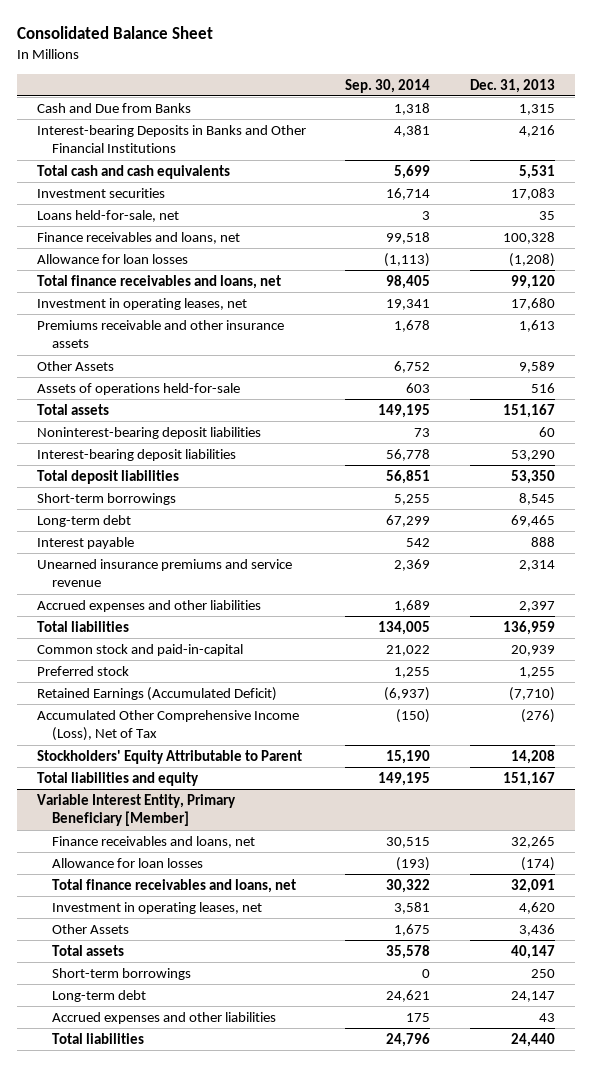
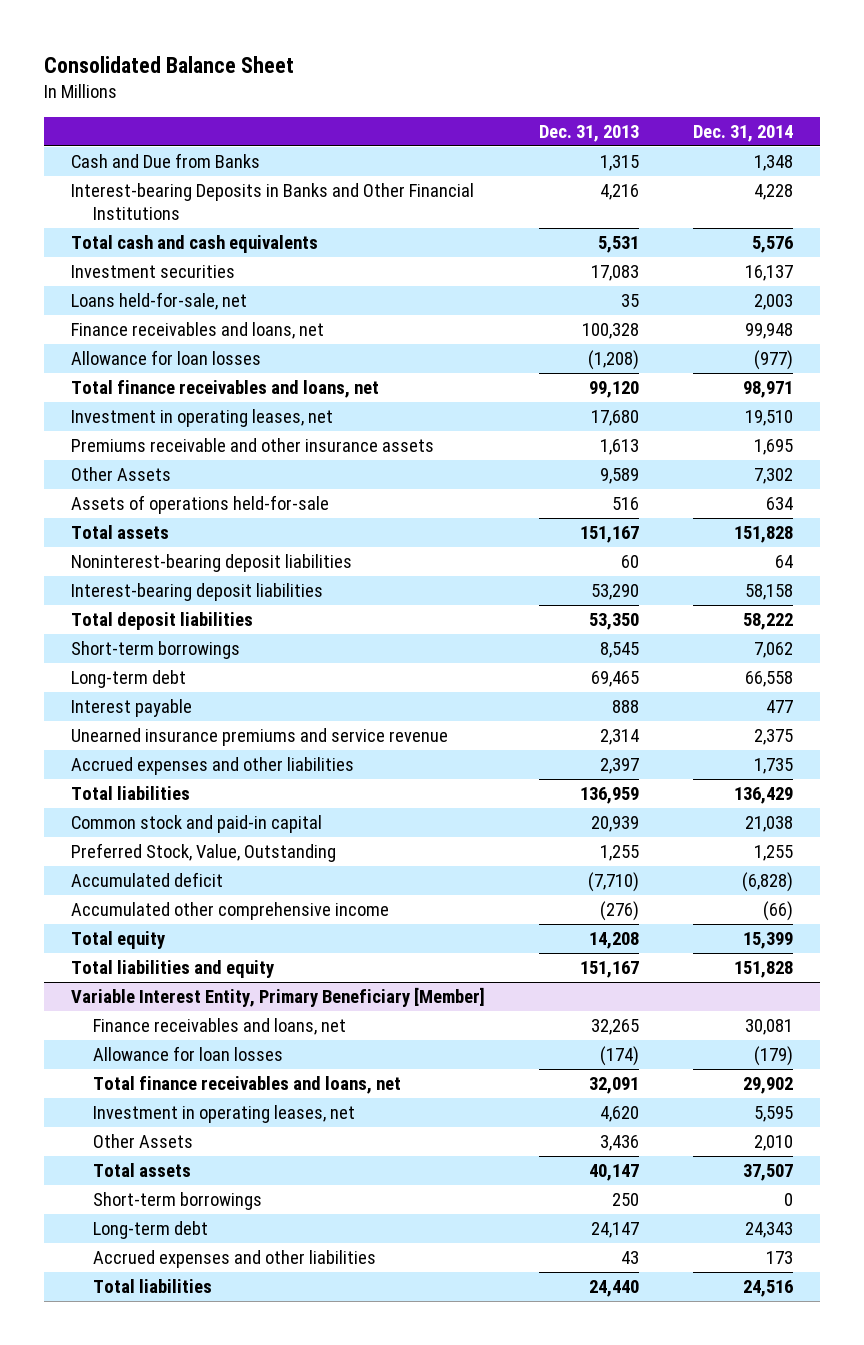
- | Sep. 30, 2014 | Dec. 31, 2013
+ | Dec. 31, 2013 | Dec. 31, 2014
- Common stock and paid-in-capital | 21,022 | 20,939
- Preferred stock | 1,255 | 1,255
- Retained Earnings (Accumulated Deficit) | (6,937) | (7,710)
- Accumulated Other Comprehensive Income (Loss), Net of Tax | (150) | (276)
- Stockholders' Equity Attributable to Parent | 15,190 | 14,208
+ Common stock and paid-in capital | 20,939 | 21,038
+ Preferred Stock, Value, Outstanding | 1,255 | 1,255
+ Accumulated deficit | (7,710) | (6,828)
+ Accumulated other comprehensive income | (276) | (66)
+ Total equity | 14,208 | 15,399

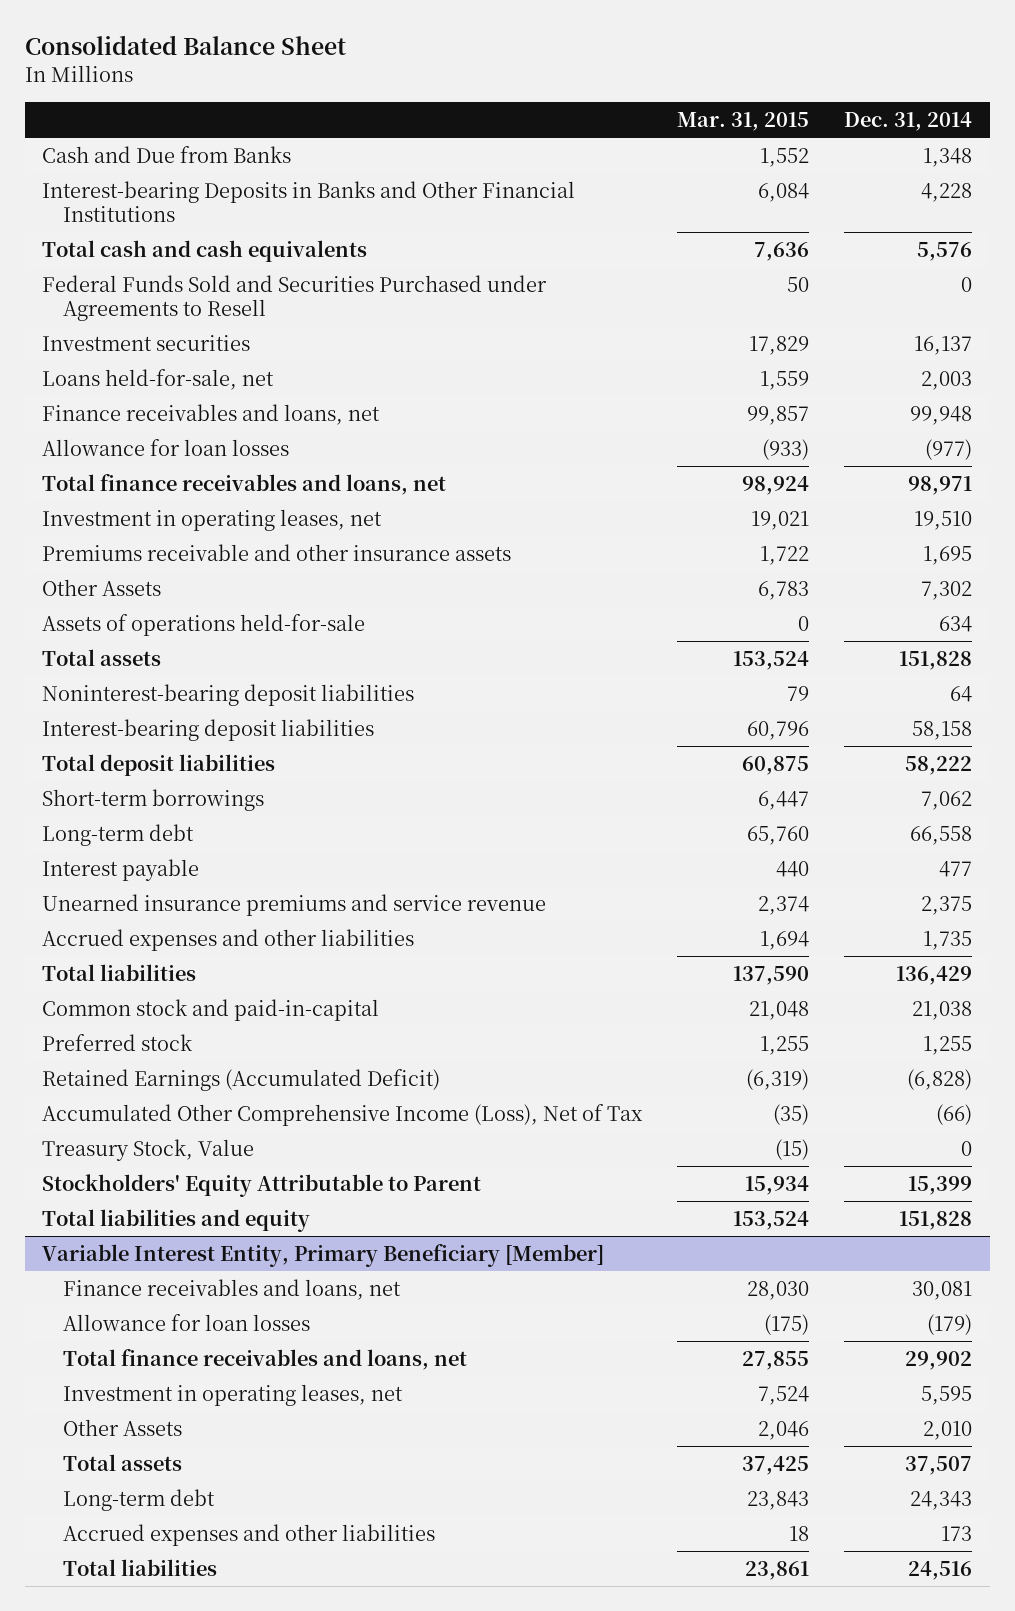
- | Dec. 31, 2013 | Dec. 31, 2014
+ | Mar. 31, 2015 | Dec. 31, 2014
+ Federal Funds Sold and Securities Purchased under Agreements to Resell | 50 | 0
- Common stock and paid-in capital | 20,939 | 21,038
- Preferred Stock, Value, Outstanding | 1,255 | 1,255
- Accumulated deficit | (7,710) | (6,828)
- Accumulated other comprehensive income | (276) | (66)
- Total equity | 14,208 | 15,399
+ Common stock and paid-in-capital | 21,048 | 21,038
+ Preferred stock | 1,255 | 1,255
+ Retained Earnings (Accumulated Deficit) | (6,319) | (6,828)
+ Accumulated Other Comprehensive Income (Loss), Net of Tax | (35) | (66)
+ Treasury Stock, Value | (15) | 0
+ Stockholders' Equity Attributable to Parent | 15,934 | 15,399
@ Variable Interest Entity, Primary Beneficiary [Member]
- Short-term borrowings | 250 | 0

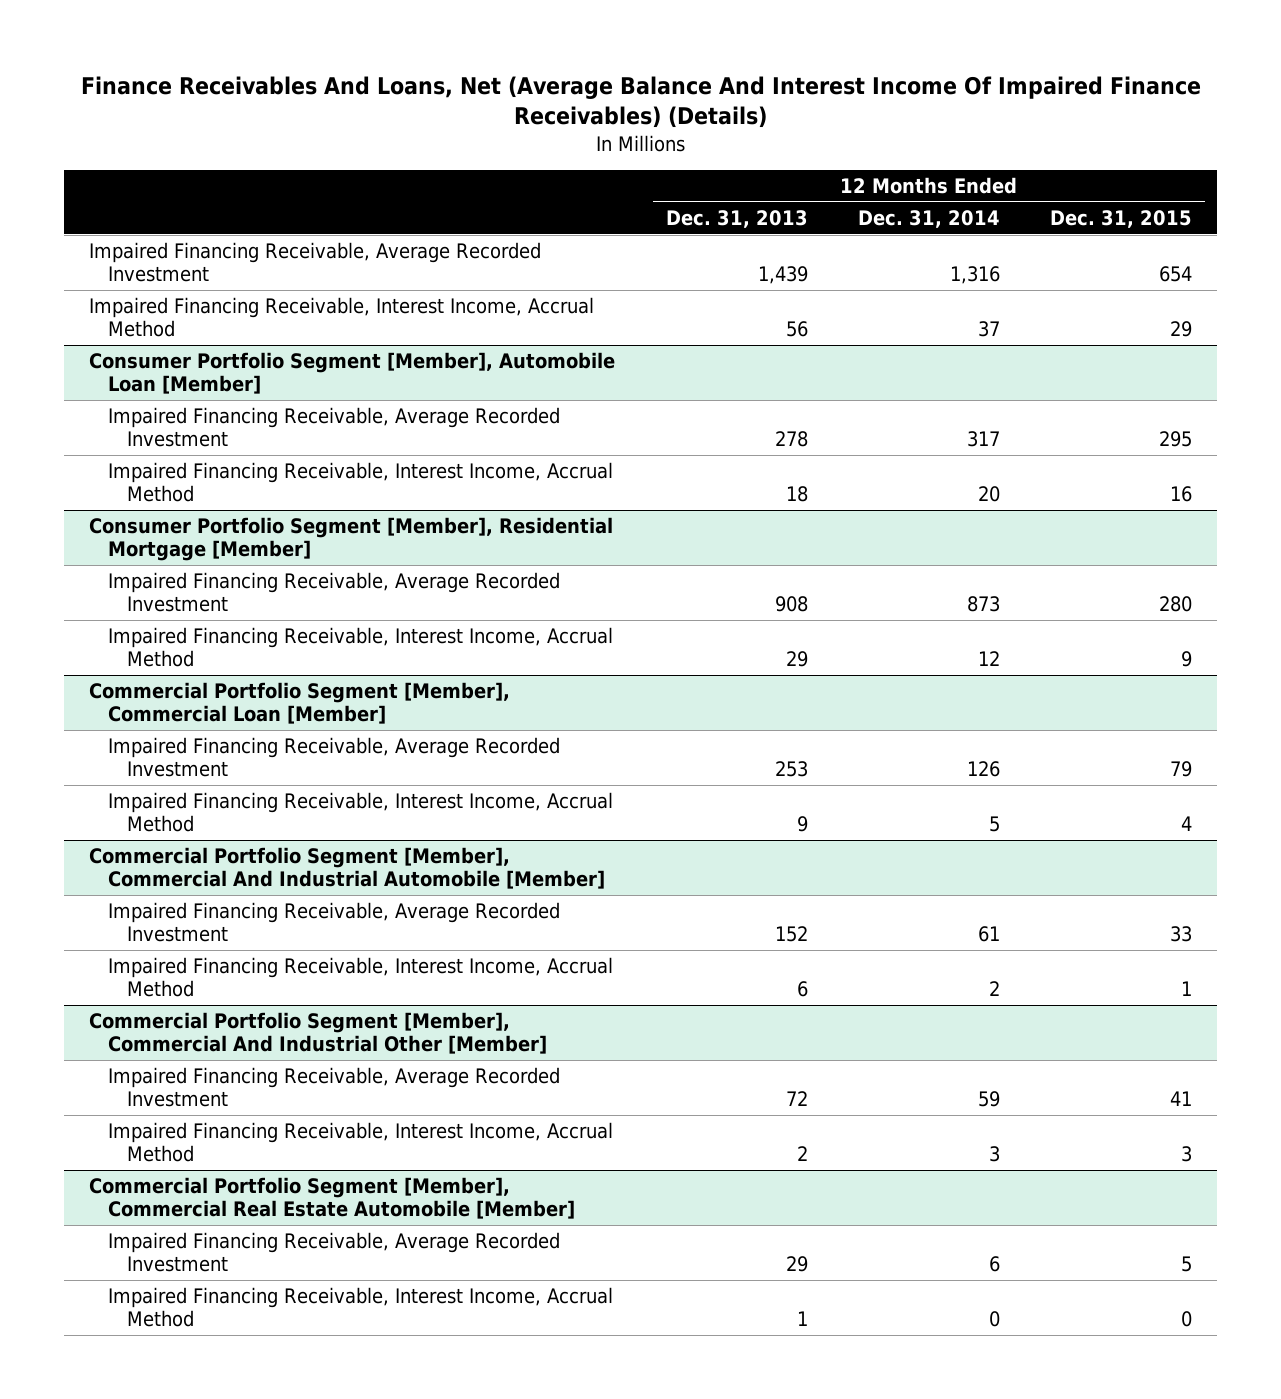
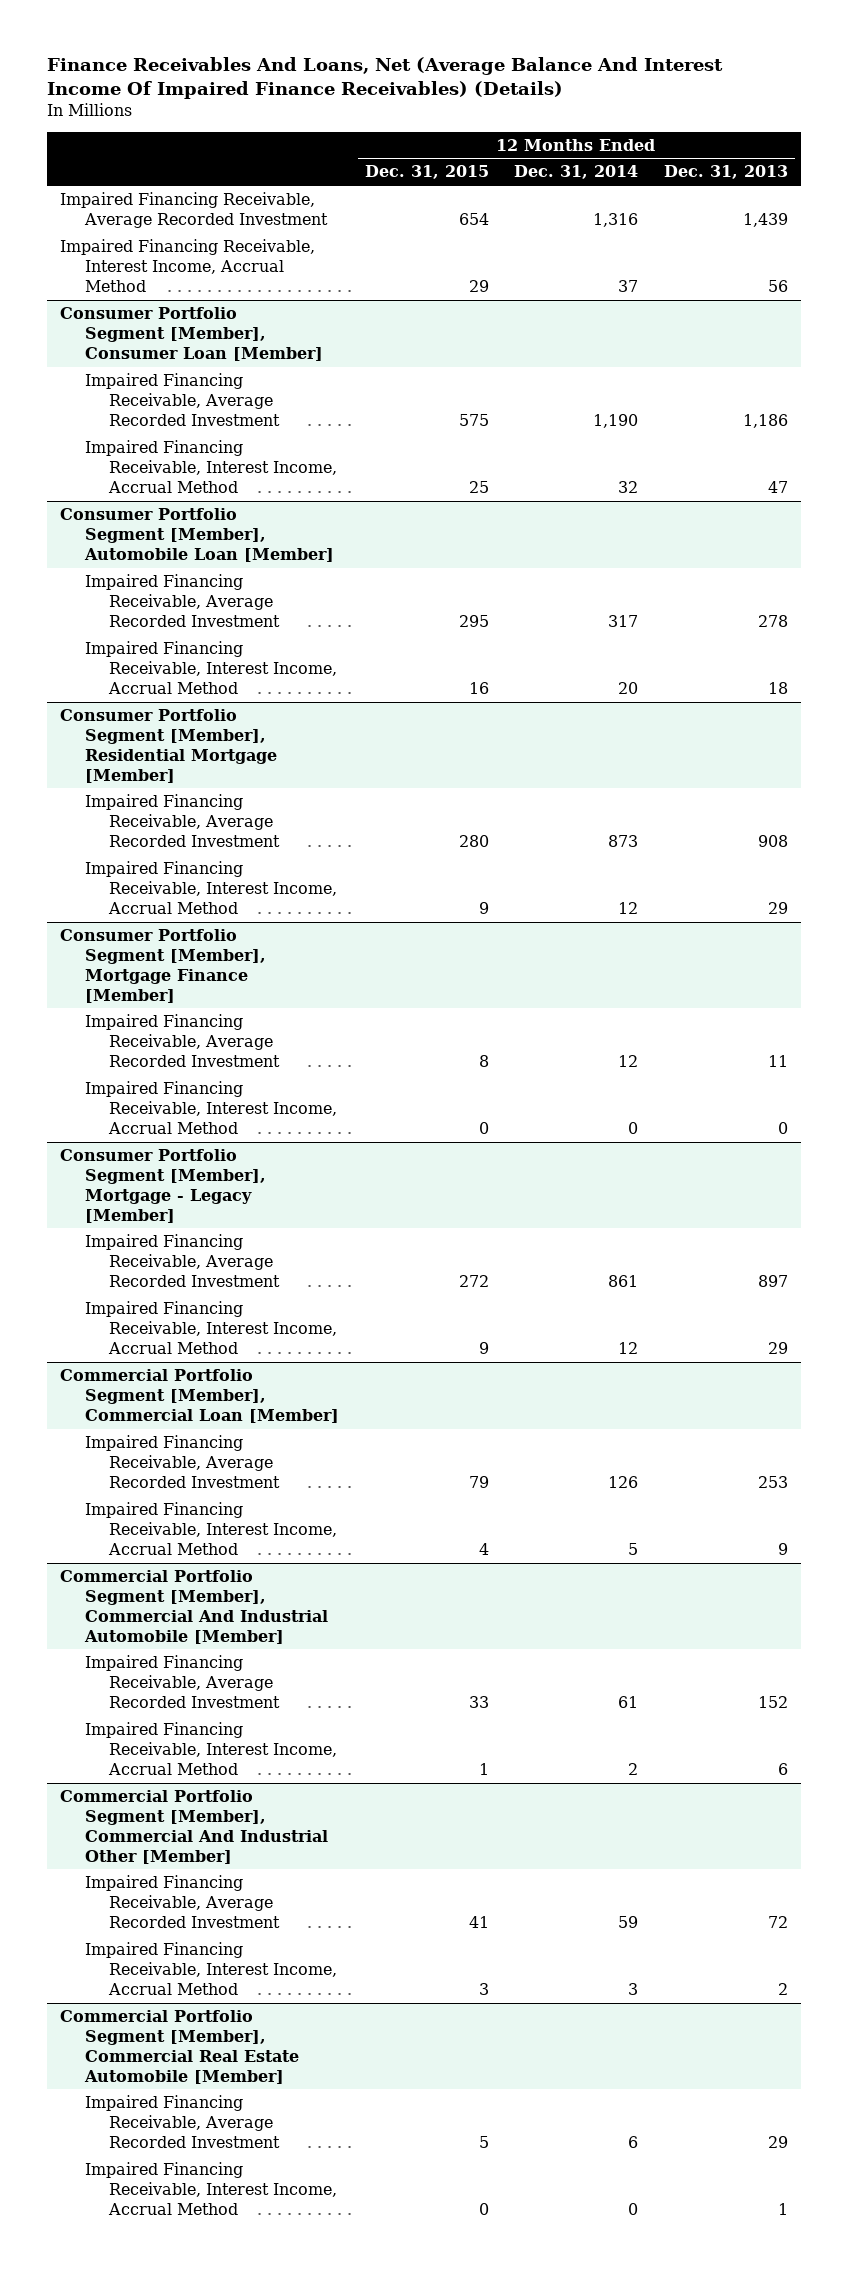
- | 12 Months Ended Dec. 31, 2013 | 12 Months Ended Dec. 31, 2014 | 12 Months Ended Dec. 31, 2015
+ | 12 Months Ended Dec. 31, 2015 | 12 Months Ended Dec. 31, 2014 | 12 Months Ended Dec. 31, 2013
+ Consumer Portfolio Segment [Member], Consumer Loan [Member]
+ Impaired Financing Receivable, Average Recorded Investment | 575 | 1,190 | 1,186
+ Impaired Financing Receivable, Interest Income, Accrual Method | 25 | 32 | 47
+ Consumer Portfolio Segment [Member], Mortgage Finance [Member]
+ Impaired Financing Receivable, Average Recorded Investment | 8 | 12 | 11
+ Impaired Financing Receivable, Interest Income, Accrual Method | 0 | 0 | 0
+ Consumer Portfolio Segment [Member], Mortgage - Legacy [Member]
+ Impaired Financing Receivable, Average Recorded Investment | 272 | 861 | 897
+ Impaired Financing Receivable, Interest Income, Accrual Method | 9 | 12 | 29

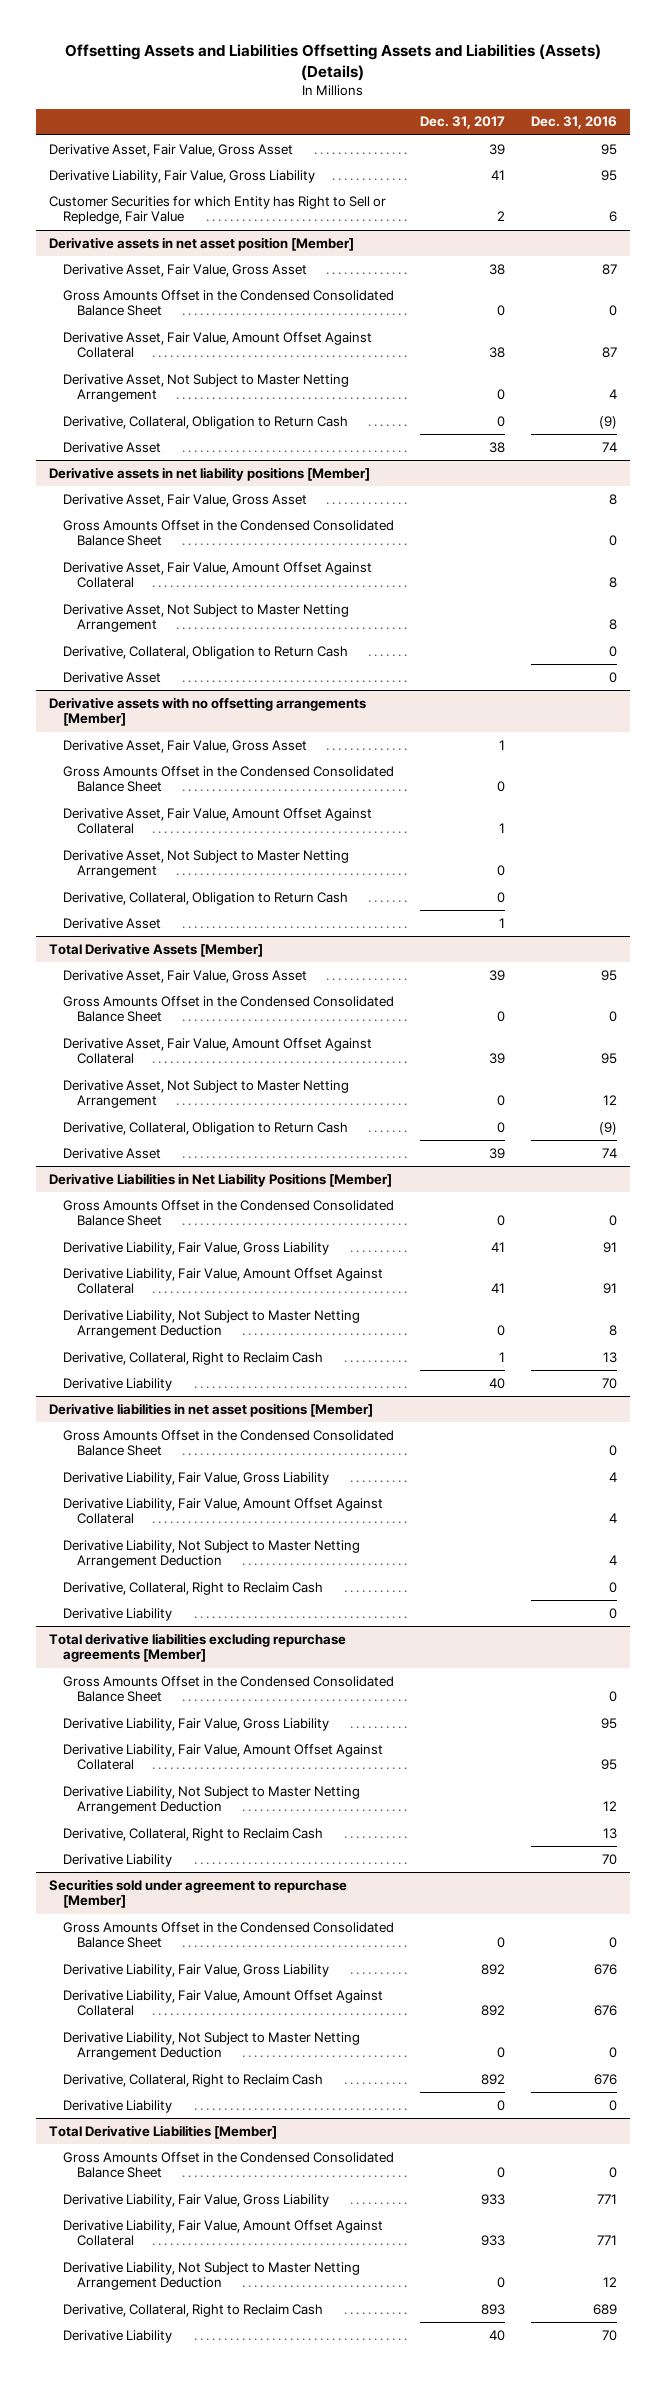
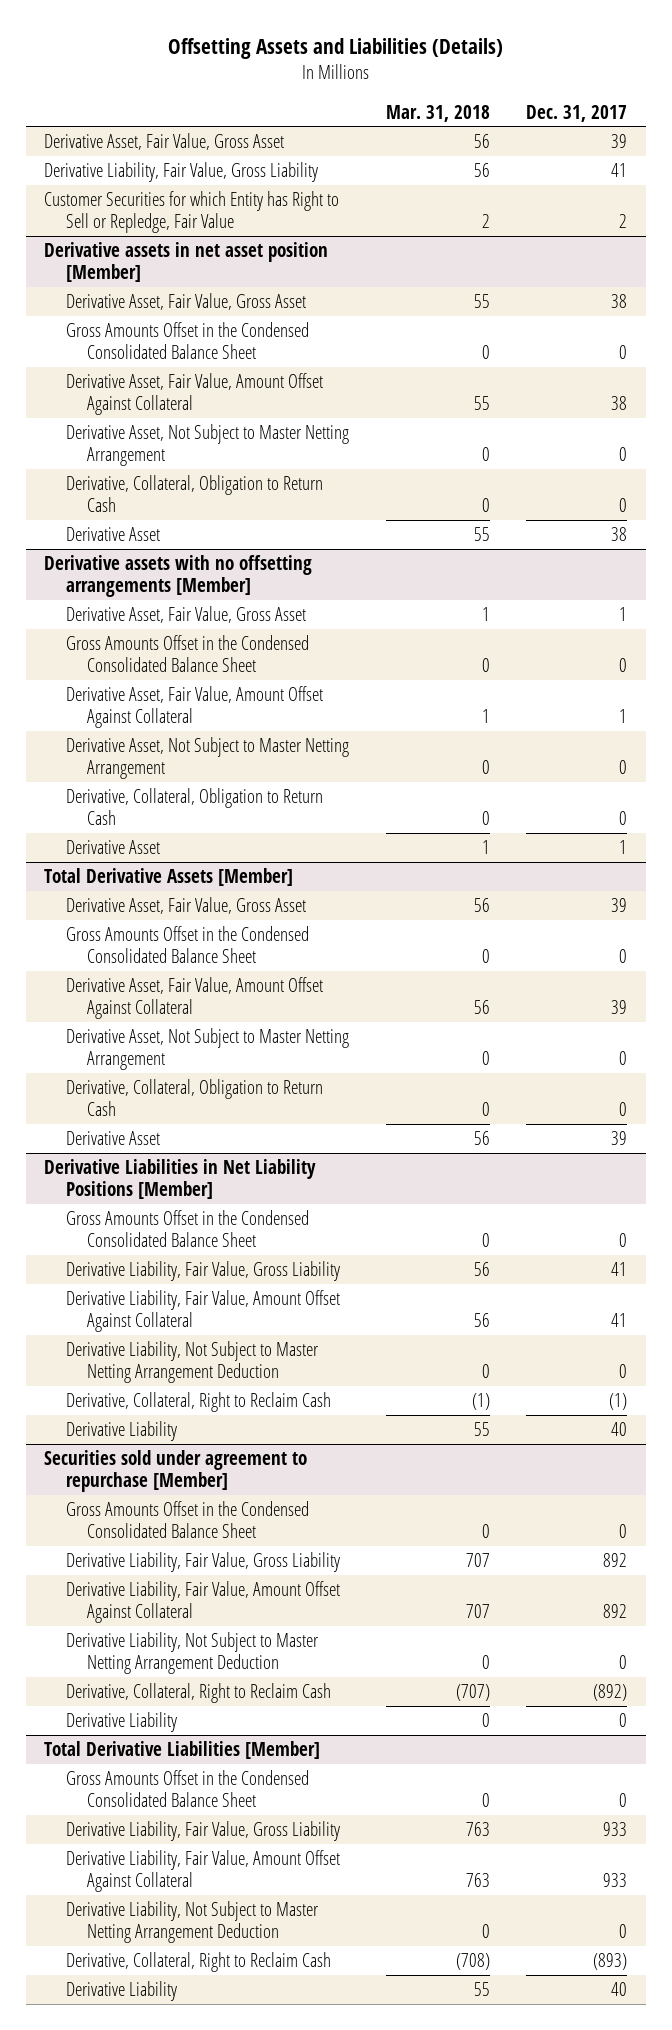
- Offsetting Assets and Liabilities Offsetting Assets and Liabilities (Assets) (Details)
+ Offsetting Assets and Liabilities (Details)
- | Dec. 31, 2017 | Dec. 31, 2016
+ | Mar. 31, 2018 | Dec. 31, 2017
- Derivative assets in net liability positions [Member]
- Derivative Asset, Fair Value, Gross Asset | | 8
- Gross Amounts Offset in the Condensed Consolidated Balance Sheet | | 0
- Derivative Asset, Fair Value, Amount Offset Against Collateral | | 8
- Derivative Asset, Not Subject to Master Netting Arrangement | | 8
- Derivative, Collateral, Obligation to Return Cash | | 0
- Derivative Asset | | 0
@ Derivative Liabilities in Net Liability Positions [Member]
- Derivative, Collateral, Right to Reclaim Cash | 1 | 13
+ Derivative, Collateral, Right to Reclaim Cash | (1) | (1)
- Derivative liabilities in net asset positions [Member]
- Gross Amounts Offset in the Condensed Consolidated Balance Sheet | | 0
- Derivative Liability, Fair Value, Gross Liability | | 4
- Derivative Liability, Fair Value, Amount Offset Against Collateral | | 4
- Derivative Liability, Not Subject to Master Netting Arrangement Deduction | | 4
- Derivative, Collateral, Right to Reclaim Cash | | 0
- Derivative Liability | | 0
- Total derivative liabilities excluding repurchase agreements [Member]
- Gross Amounts Offset in the Condensed Consolidated Balance Sheet | | 0
- Derivative Liability, Fair Value, Gross Liability | | 95
- Derivative Liability, Fair Value, Amount Offset Against Collateral | | 95
- Derivative Liability, Not Subject to Master Netting Arrangement Deduction | | 12
- Derivative, Collateral, Right to Reclaim Cash | | 13
- Derivative Liability | | 70
@ Securities sold under agreement to repurchase [Member]
- Derivative, Collateral, Right to Reclaim Cash | 892 | 676
+ Derivative, Collateral, Right to Reclaim Cash | (707) | (892)
@ Total Derivative Liabilities [Member]
- Derivative, Collateral, Right to Reclaim Cash | 893 | 689
+ Derivative, Collateral, Right to Reclaim Cash | (708) | (893)

